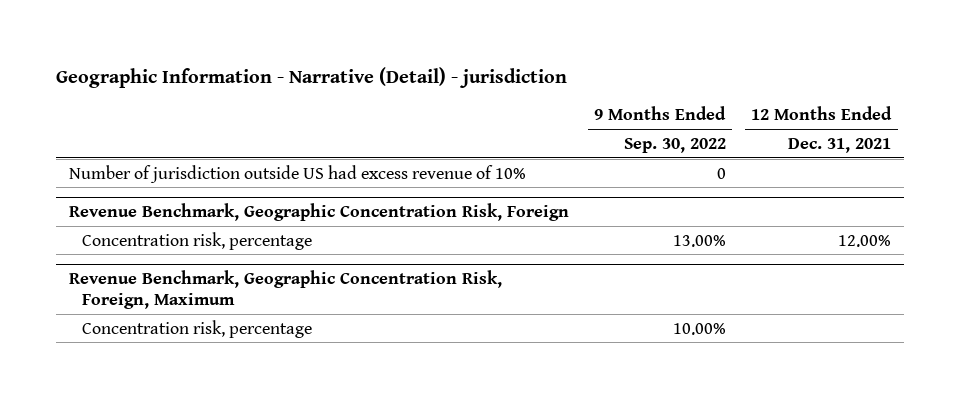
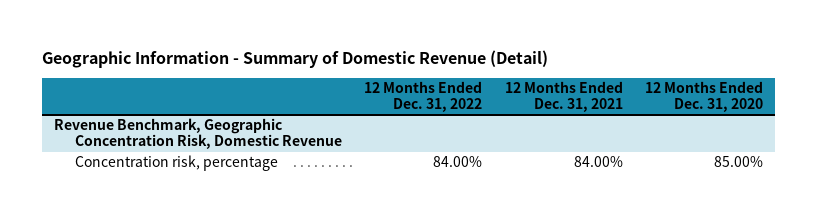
- Geographic Information - Narrative (Detail) - jurisdiction
+ Geographic Information - Summary of Domestic Revenue (Detail)
- | 9 Months Ended Sep. 30, 2022 | 12 Months Ended Dec. 31, 2021
+ | 12 Months Ended Dec. 31, 2022 | 12 Months Ended Dec. 31, 2021 | 12 Months Ended Dec. 31, 2020
- Number of jurisdiction outside US had excess revenue of 10% | 0 |
- Revenue Benchmark, Geographic Concentration Risk, Foreign
- Concentration risk, percentage | 13.00% | 12.00%
- Revenue Benchmark, Geographic Concentration Risk, Foreign, Maximum
- Concentration risk, percentage | 10.00% |
+ Revenue Benchmark, Geographic Concentration Risk, Domestic Revenue
+ Concentration risk, percentage | 84.00% | 84.00% | 85.00%

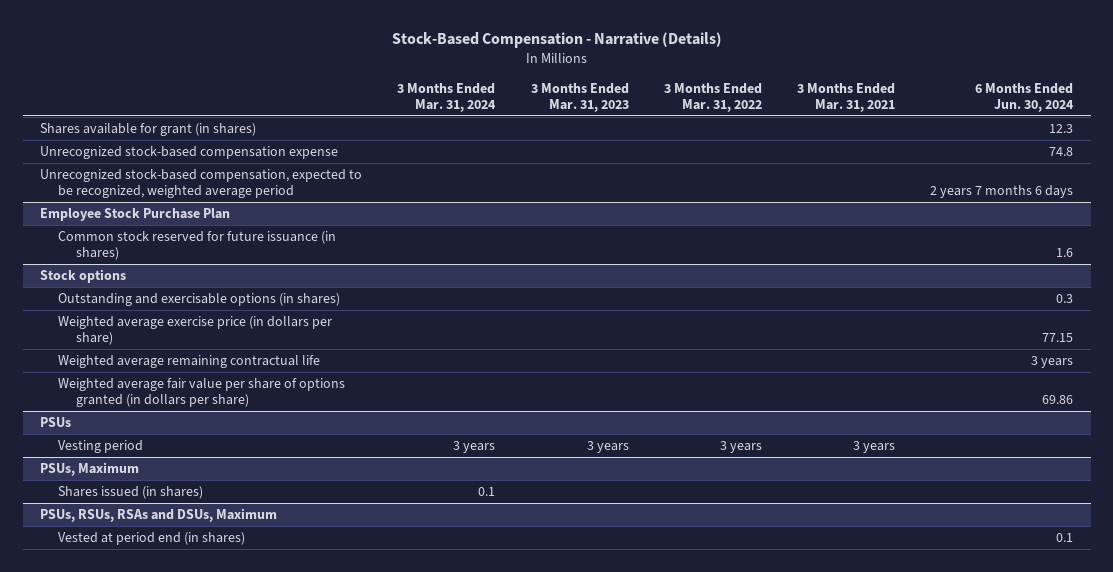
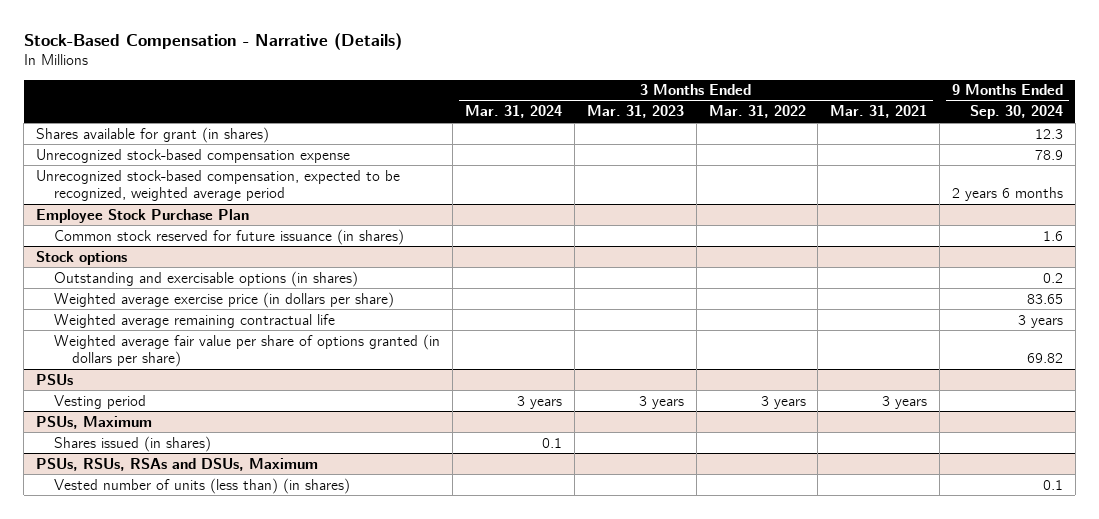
- | 3 Months Ended Mar. 31, 2024 | 3 Months Ended Mar. 31, 2023 | 3 Months Ended Mar. 31, 2022 | 3 Months Ended Mar. 31, 2021 | 6 Months Ended Jun. 30, 2024
+ | 3 Months Ended Mar. 31, 2024 | 3 Months Ended Mar. 31, 2023 | 3 Months Ended Mar. 31, 2022 | 3 Months Ended Mar. 31, 2021 | 9 Months Ended Sep. 30, 2024
@ PSUs, RSUs, RSAs and DSUs, Maximum
- Vested at period end (in shares) | | | | | 0.1
+ Vested number of units (less than) (in shares) | | | | | 0.1

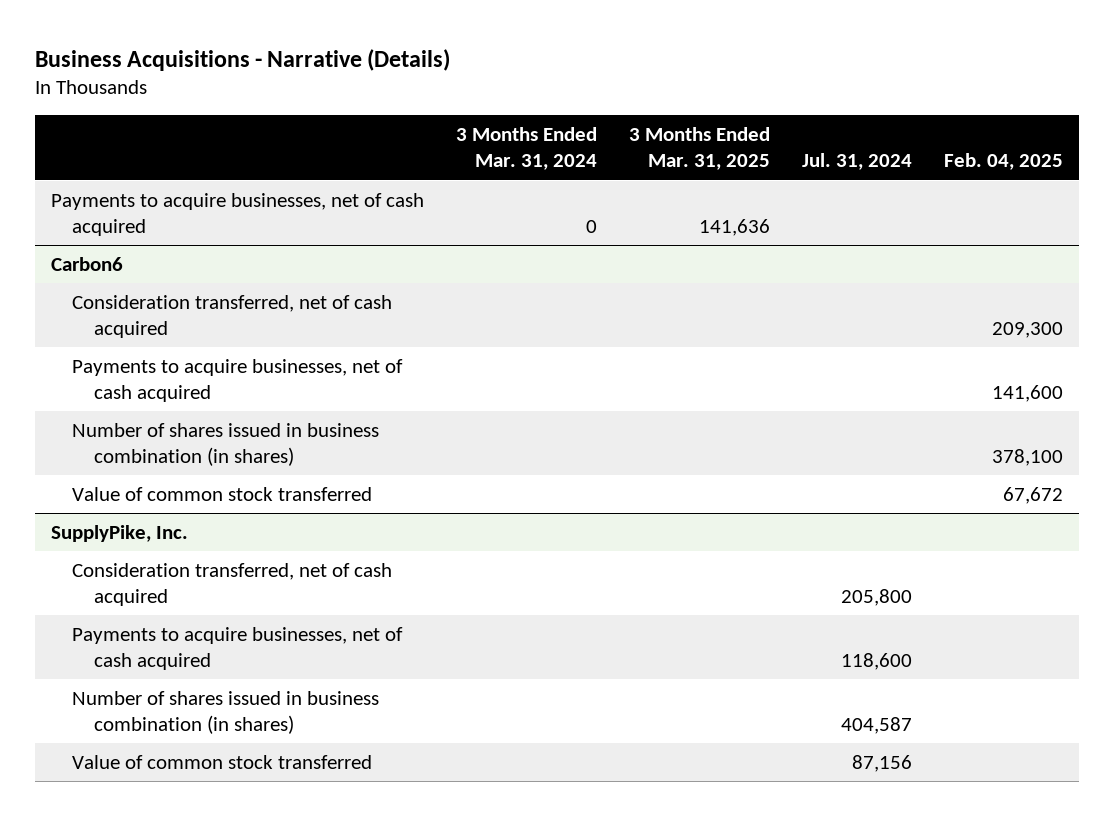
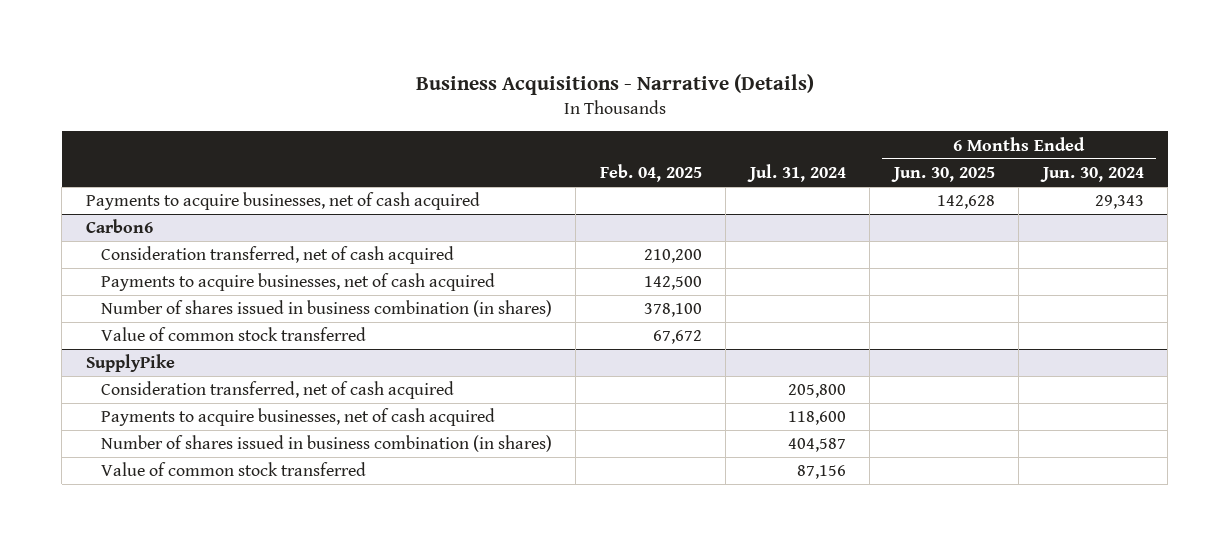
- | 3 Months Ended Mar. 31, 2024 | 3 Months Ended Mar. 31, 2025 | Jul. 31, 2024 | Feb. 04, 2025
+ | Feb. 04, 2025 | Jul. 31, 2024 | 6 Months Ended Jun. 30, 2025 | 6 Months Ended Jun. 30, 2024
@ Carbon6
- Consideration transferred, net of cash acquired | | | | 209,300
- Payments to acquire businesses, net of cash acquired | | | | 141,600
+ Consideration transferred, net of cash acquired | 210,200 | | |
+ Payments to acquire businesses, net of cash acquired | 142,500 | | |
- SupplyPike, Inc.
+ SupplyPike

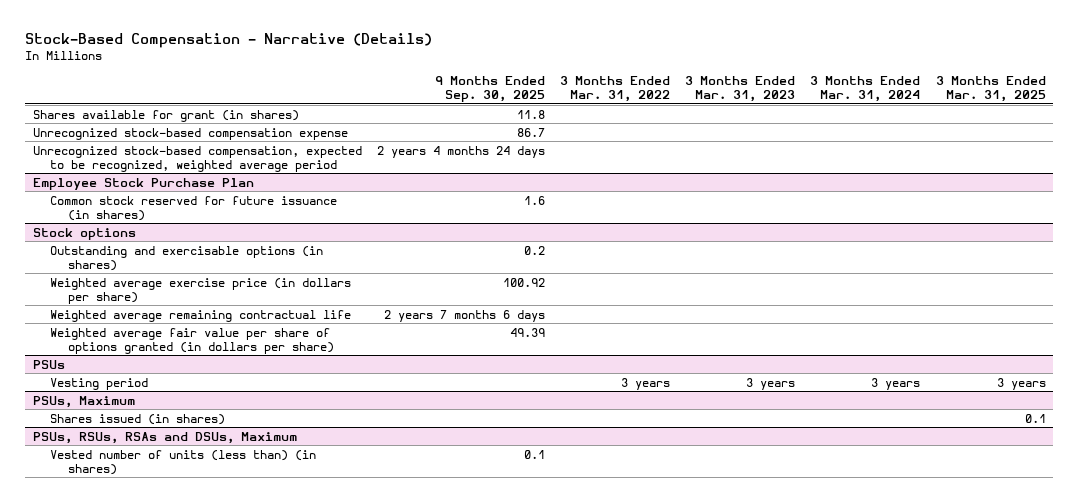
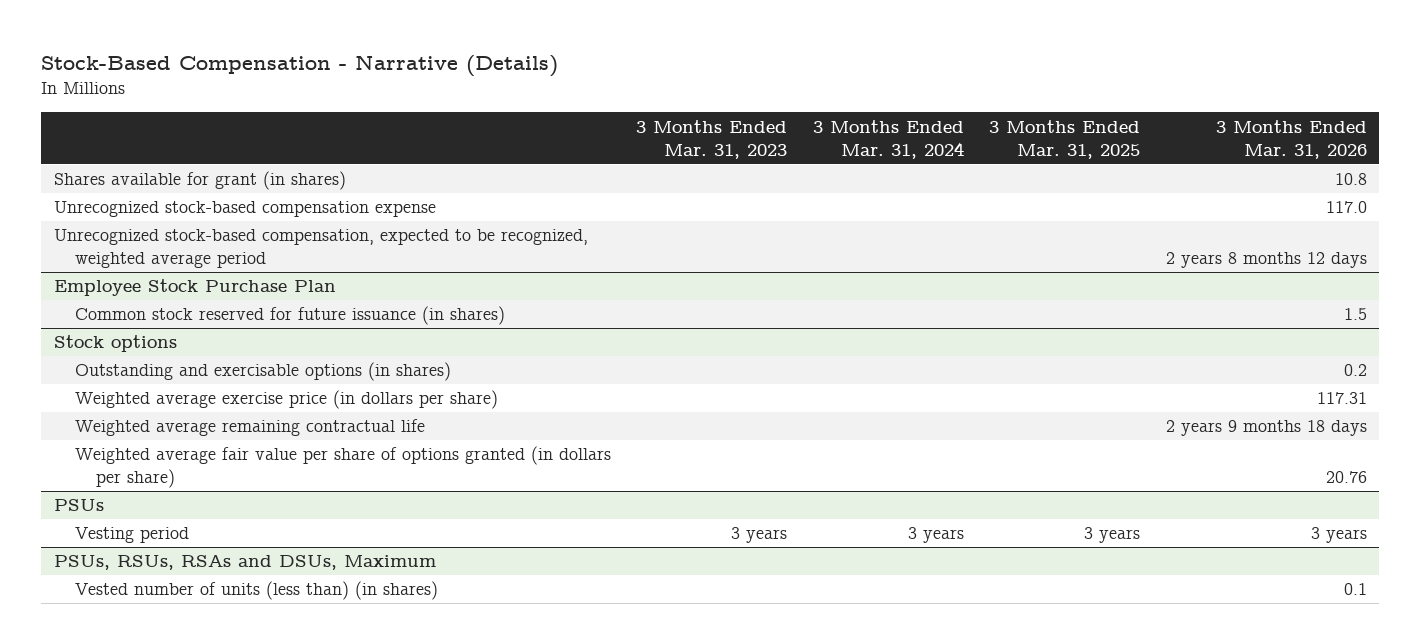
- | 9 Months Ended Sep. 30, 2025 | 3 Months Ended Mar. 31, 2022 | 3 Months Ended Mar. 31, 2023 | 3 Months Ended Mar. 31, 2024 | 3 Months Ended Mar. 31, 2025
+ | 3 Months Ended Mar. 31, 2023 | 3 Months Ended Mar. 31, 2024 | 3 Months Ended Mar. 31, 2025 | 3 Months Ended Mar. 31, 2026
- PSUs, Maximum
- Shares issued (in shares) | | | | | 0.1

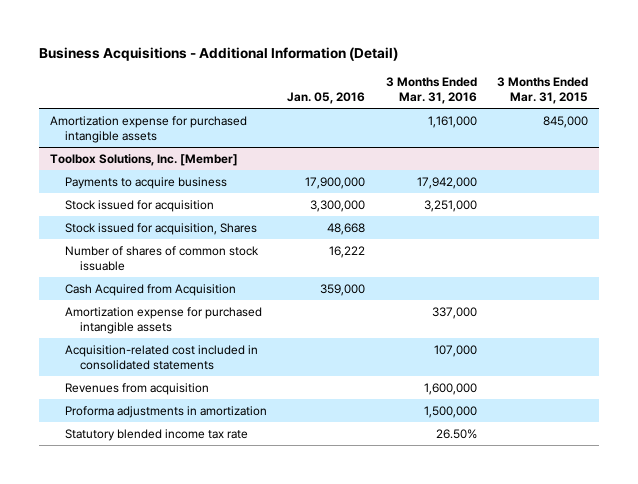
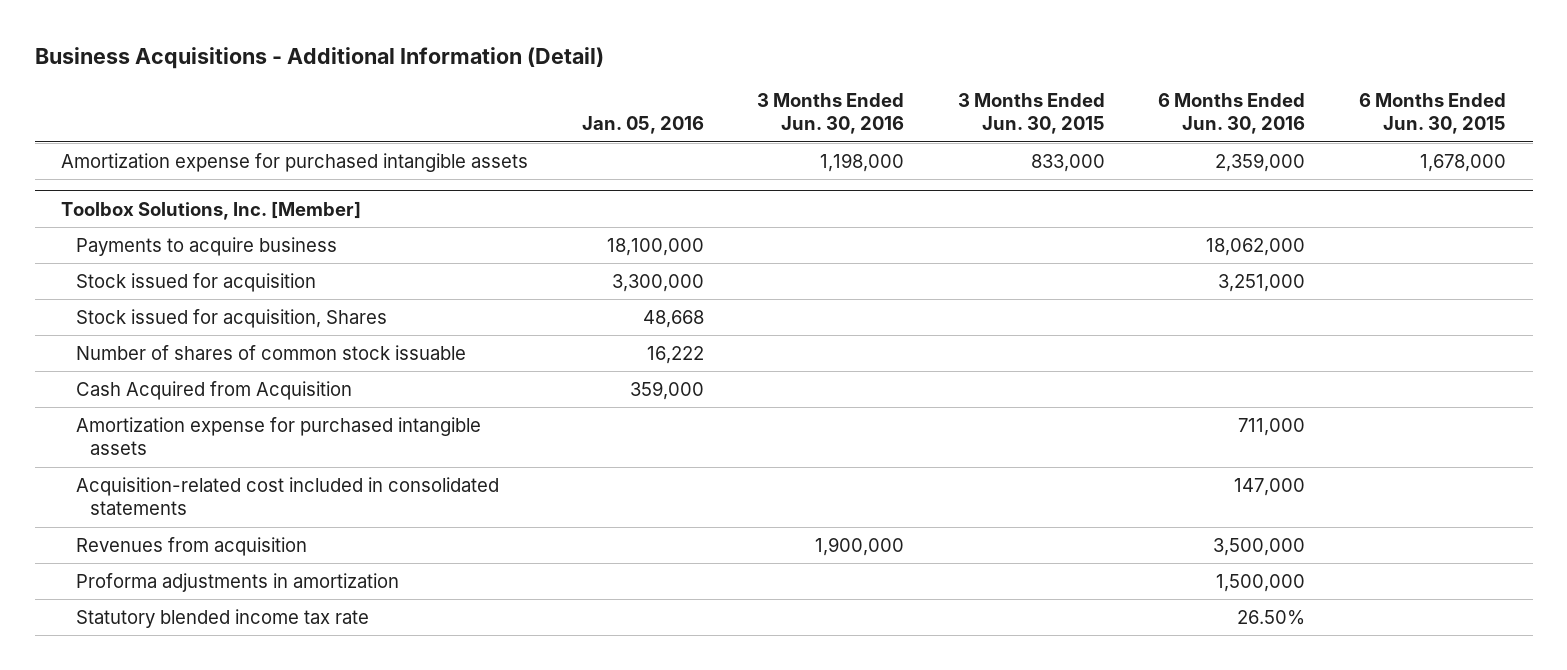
- | Jan. 05, 2016 | 3 Months Ended Mar. 31, 2016 | 3 Months Ended Mar. 31, 2015
+ | Jan. 05, 2016 | 3 Months Ended Jun. 30, 2016 | 3 Months Ended Jun. 30, 2015 | 6 Months Ended Jun. 30, 2016 | 6 Months Ended Jun. 30, 2015
@ Toolbox Solutions, Inc. [Member]
- Payments to acquire business | 17,900,000 | 17,942,000 |
+ Payments to acquire business | 18,100,000 | | | 18,062,000 |

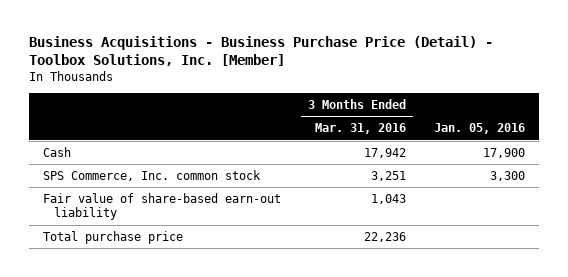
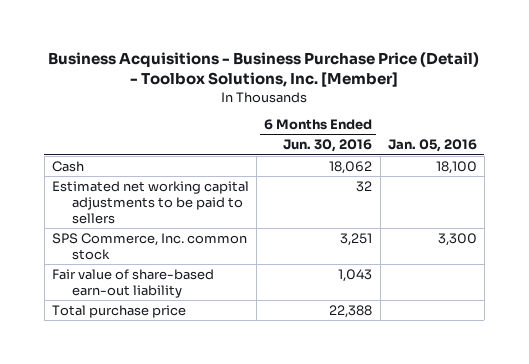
- | 3 Months Ended Mar. 31, 2016 | Jan. 05, 2016
+ | 6 Months Ended Jun. 30, 2016 | Jan. 05, 2016
- Cash | 17,942 | 17,900
+ Cash | 18,062 | 18,100
+ Estimated net working capital adjustments to be paid to sellers | 32 |

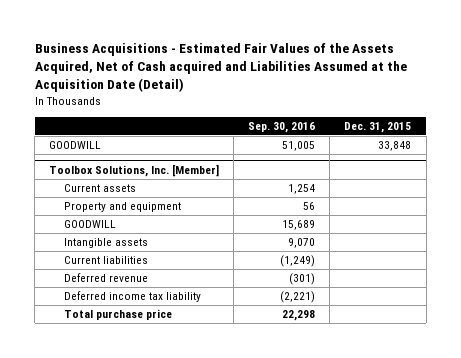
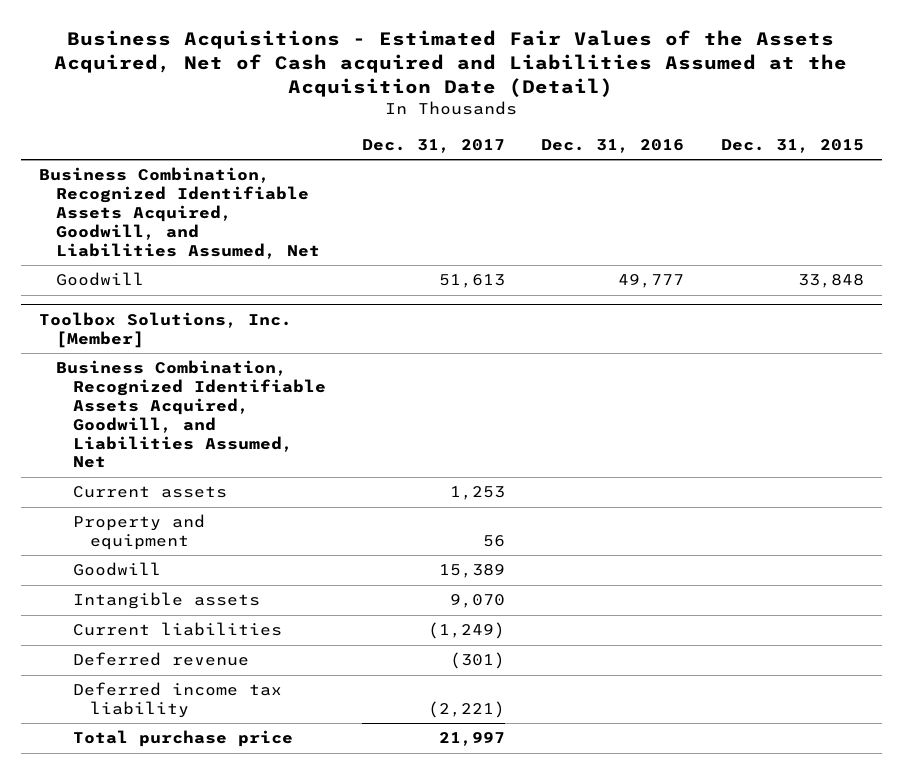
- | Sep. 30, 2016 | Dec. 31, 2015
+ | Dec. 31, 2017 | Dec. 31, 2016 | Dec. 31, 2015
- GOODWILL | 51,005 | 33,848
+ Business Combination, Recognized Identifiable Assets Acquired, Goodwill, and Liabilities Assumed, Net
+ Goodwill | 51,613 | 49,777 | 33,848
@ Toolbox Solutions, Inc. [Member]
+ Business Combination, Recognized Identifiable Assets Acquired, Goodwill, and Liabilities Assumed, Net
- GOODWILL | 15,689 |
+ Goodwill | 15,389 | |

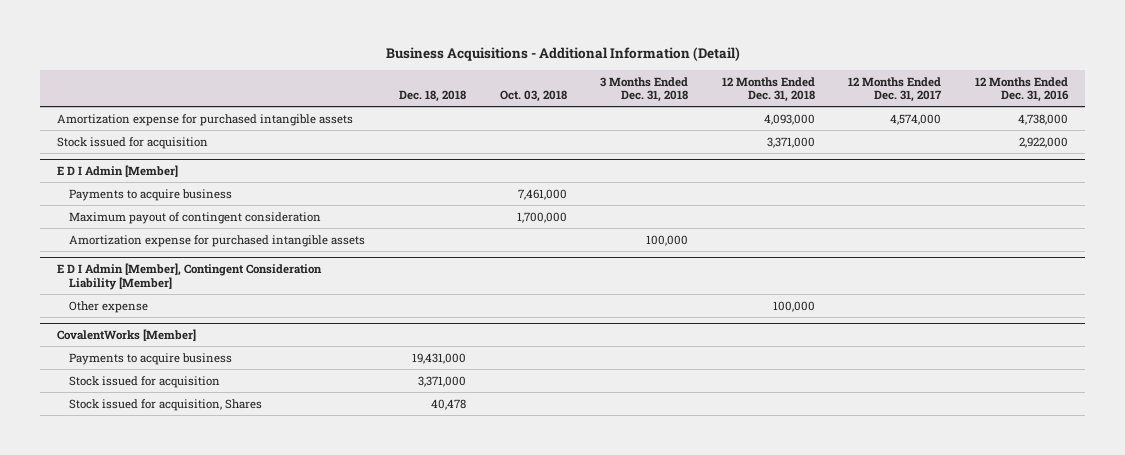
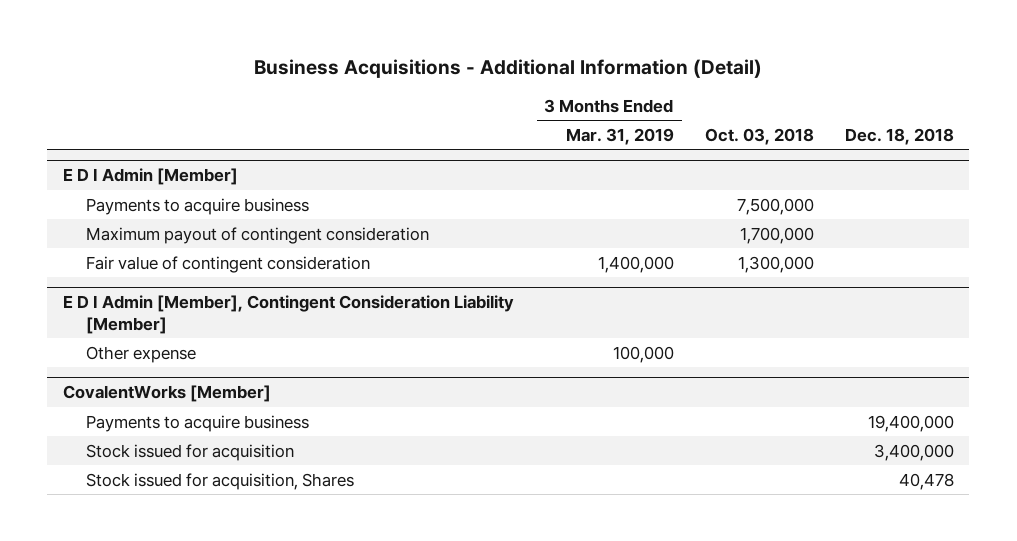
- | Dec. 18, 2018 | Oct. 03, 2018 | 3 Months Ended Dec. 31, 2018 | 12 Months Ended Dec. 31, 2018 | 12 Months Ended Dec. 31, 2017 | 12 Months Ended Dec. 31, 2016
+ | 3 Months Ended Mar. 31, 2019 | Oct. 03, 2018 | Dec. 18, 2018
- Amortization expense for purchased intangible assets | | | | 4,093,000 | 4,574,000 | 4,738,000
- Stock issued for acquisition | | | | 3,371,000 | | 2,922,000
@ E D I Admin [Member]
- Payments to acquire business | | 7,461,000 | | | |
+ Payments to acquire business | | 7,500,000 |
- Amortization expense for purchased intangible assets | | | 100,000 | | |
+ Fair value of contingent consideration | 1,400,000 | 1,300,000 |
@ CovalentWorks [Member]
- Payments to acquire business | 19,431,000 | | | | |
- Stock issued for acquisition | 3,371,000 | | | | |
+ Payments to acquire business | | | 19,400,000
+ Stock issued for acquisition | | | 3,400,000

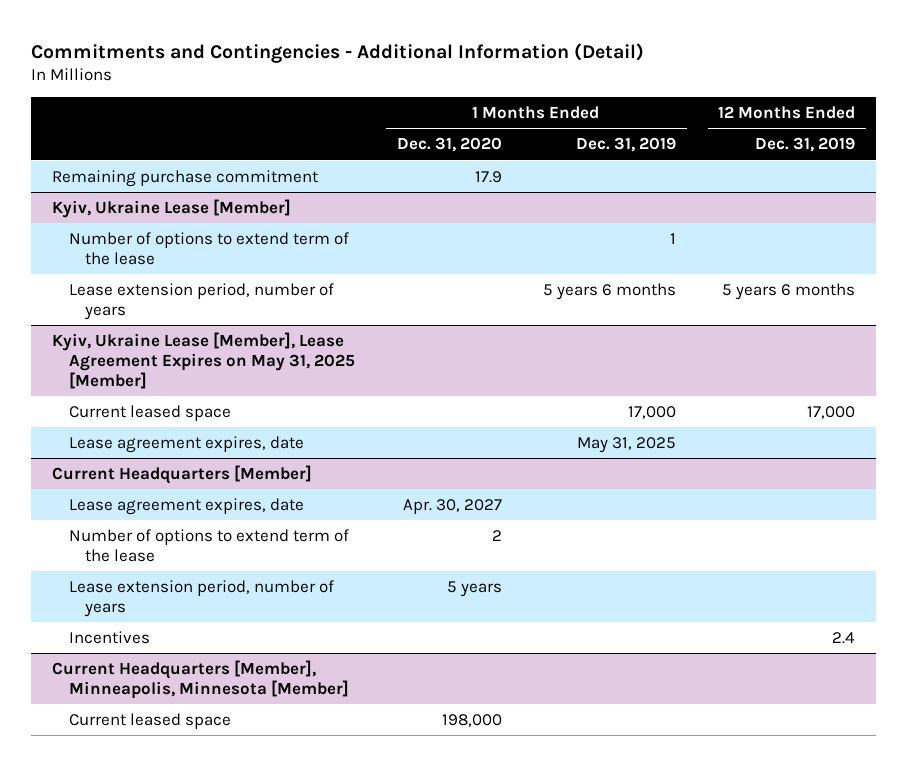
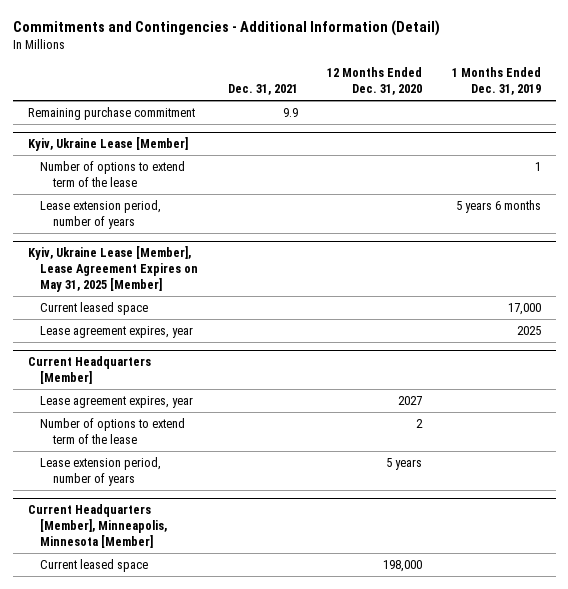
- | 1 Months Ended Dec. 31, 2020 | 1 Months Ended Dec. 31, 2019 | 12 Months Ended Dec. 31, 2019
+ | Dec. 31, 2021 | 12 Months Ended Dec. 31, 2020 | 1 Months Ended Dec. 31, 2019
@ Kyiv, Ukraine Lease [Member], Lease Agreement Expires on May 31, 2025 [Member]
- Lease agreement expires, date | | May 31, 2025 |
+ Lease agreement expires, year | | | 2025
@ Current Headquarters [Member]
- Lease agreement expires, date | Apr. 30, 2027 | |
+ Lease agreement expires, year | | 2027 |
- Incentives | | | 2.4

